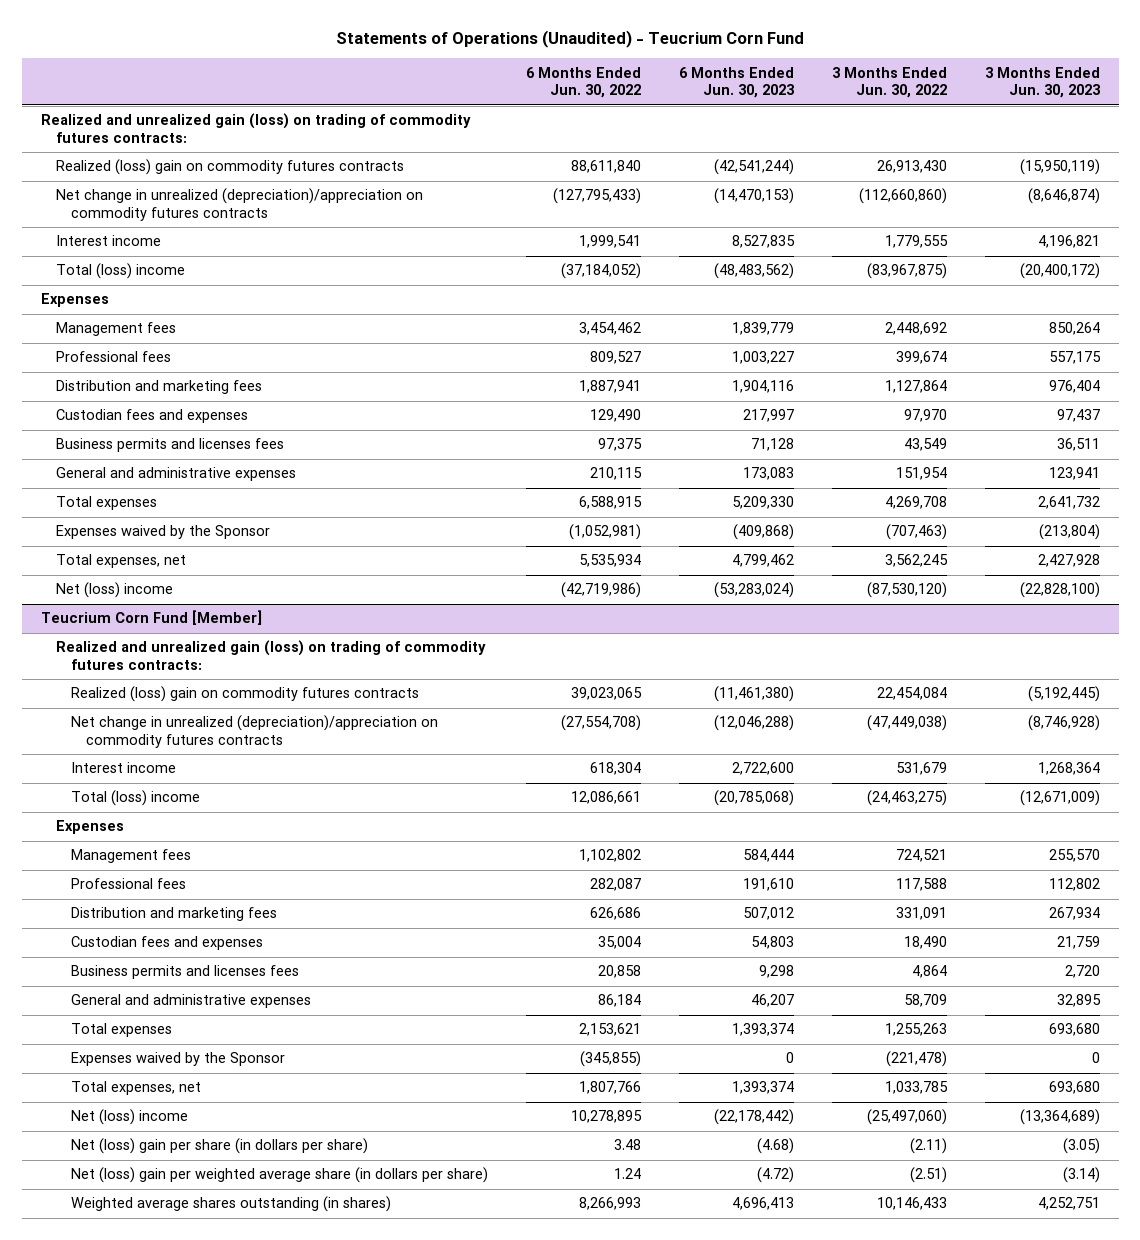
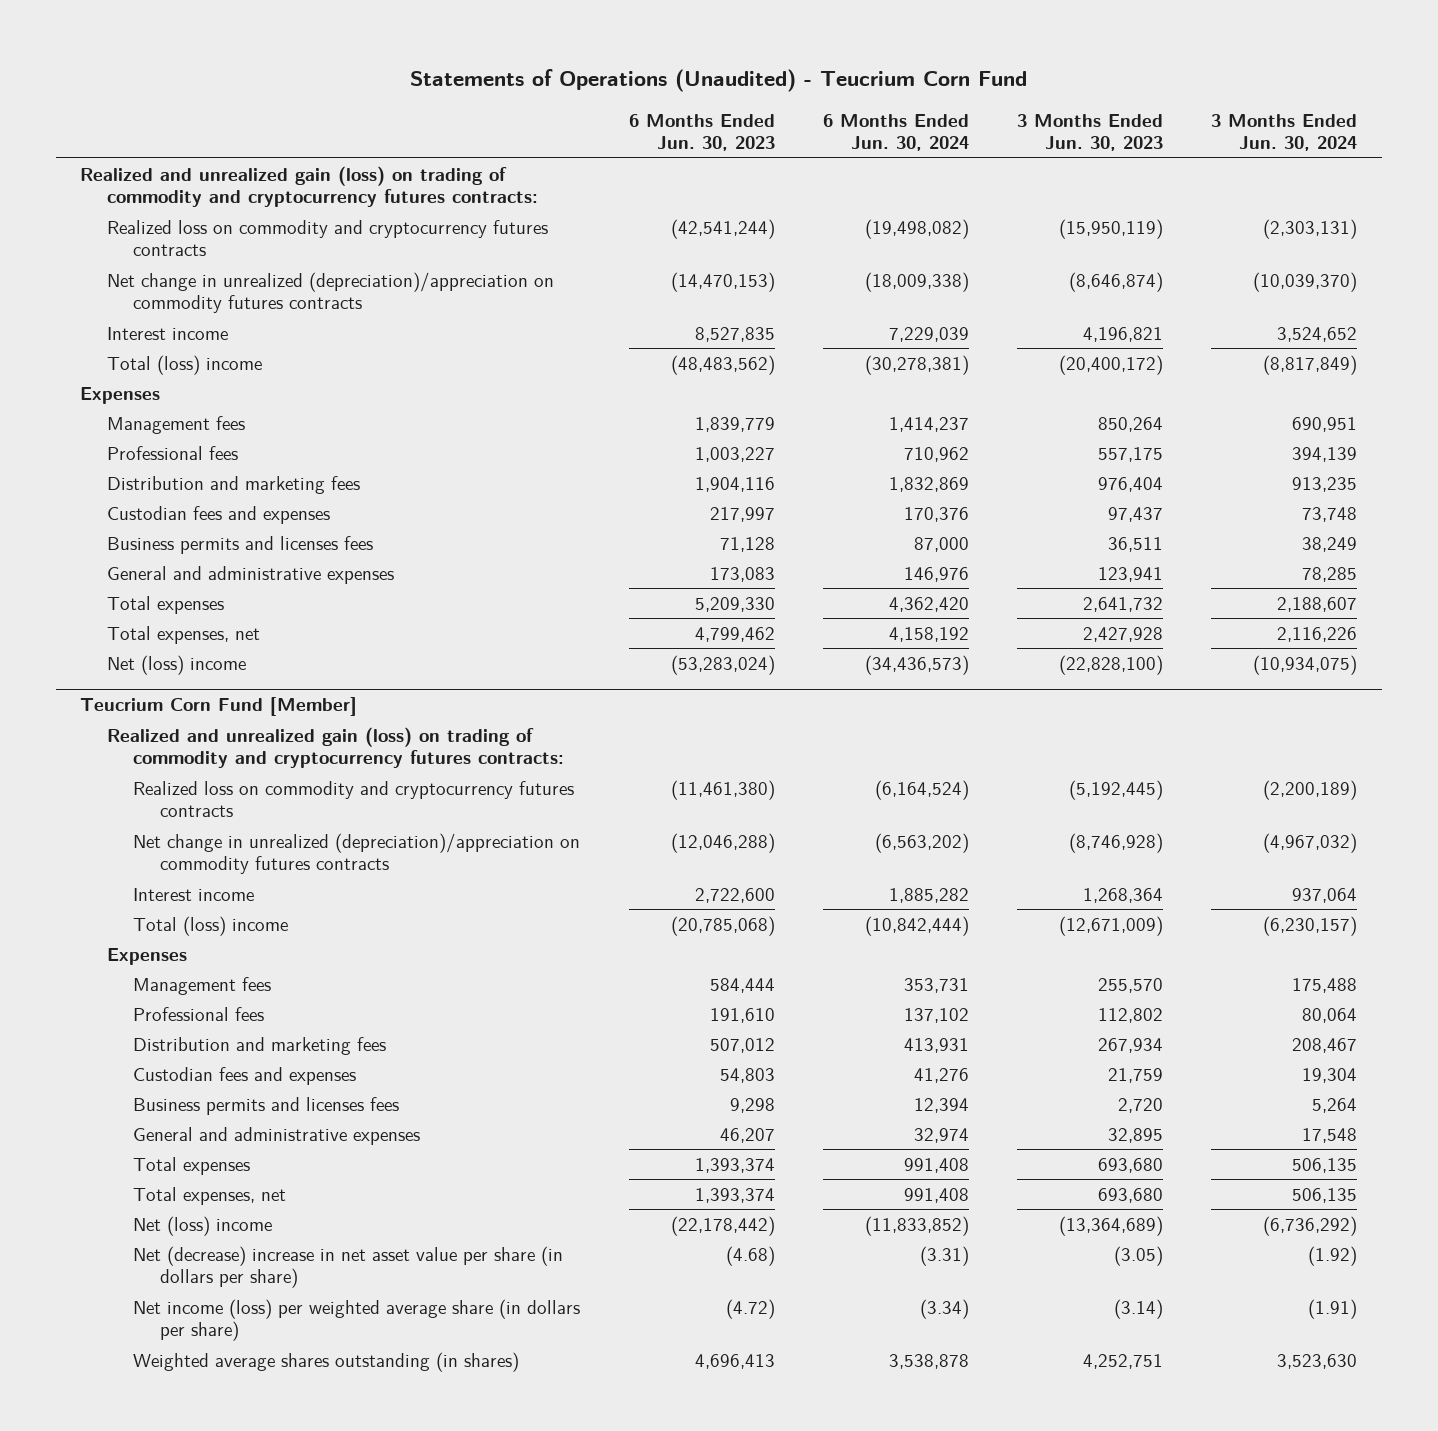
- | 6 Months Ended Jun. 30, 2022 | 6 Months Ended Jun. 30, 2023 | 3 Months Ended Jun. 30, 2022 | 3 Months Ended Jun. 30, 2023
+ | 6 Months Ended Jun. 30, 2023 | 6 Months Ended Jun. 30, 2024 | 3 Months Ended Jun. 30, 2023 | 3 Months Ended Jun. 30, 2024
- Realized and unrealized gain (loss) on trading of commodity futures contracts:
- Realized (loss) gain on commodity futures contracts | 88,611,840 | (42,541,244) | 26,913,430 | (15,950,119)
+ Realized and unrealized gain (loss) on trading of commodity and cryptocurrency futures contracts:
+ Realized loss on commodity and cryptocurrency futures contracts | (42,541,244) | (19,498,082) | (15,950,119) | (2,303,131)
- Expenses waived by the Sponsor | (1,052,981) | (409,868) | (707,463) | (213,804)
@ Teucrium Corn Fund [Member]
- Realized and unrealized gain (loss) on trading of commodity futures contracts:
- Realized (loss) gain on commodity futures contracts | 39,023,065 | (11,461,380) | 22,454,084 | (5,192,445)
+ Realized and unrealized gain (loss) on trading of commodity and cryptocurrency futures contracts:
+ Realized loss on commodity and cryptocurrency futures contracts | (11,461,380) | (6,164,524) | (5,192,445) | (2,200,189)
- Expenses waived by the Sponsor | (345,855) | 0 | (221,478) | 0
- Net (loss) gain per share (in dollars per share) | 3.48 | (4.68) | (2.11) | (3.05)
- Net (loss) gain per weighted average share (in dollars per share) | 1.24 | (4.72) | (2.51) | (3.14)
+ Net (decrease) increase in net asset value per share (in dollars per share) | (4.68) | (3.31) | (3.05) | (1.92)
+ Net income (loss) per weighted average share (in dollars per share) | (4.72) | (3.34) | (3.14) | (1.91)

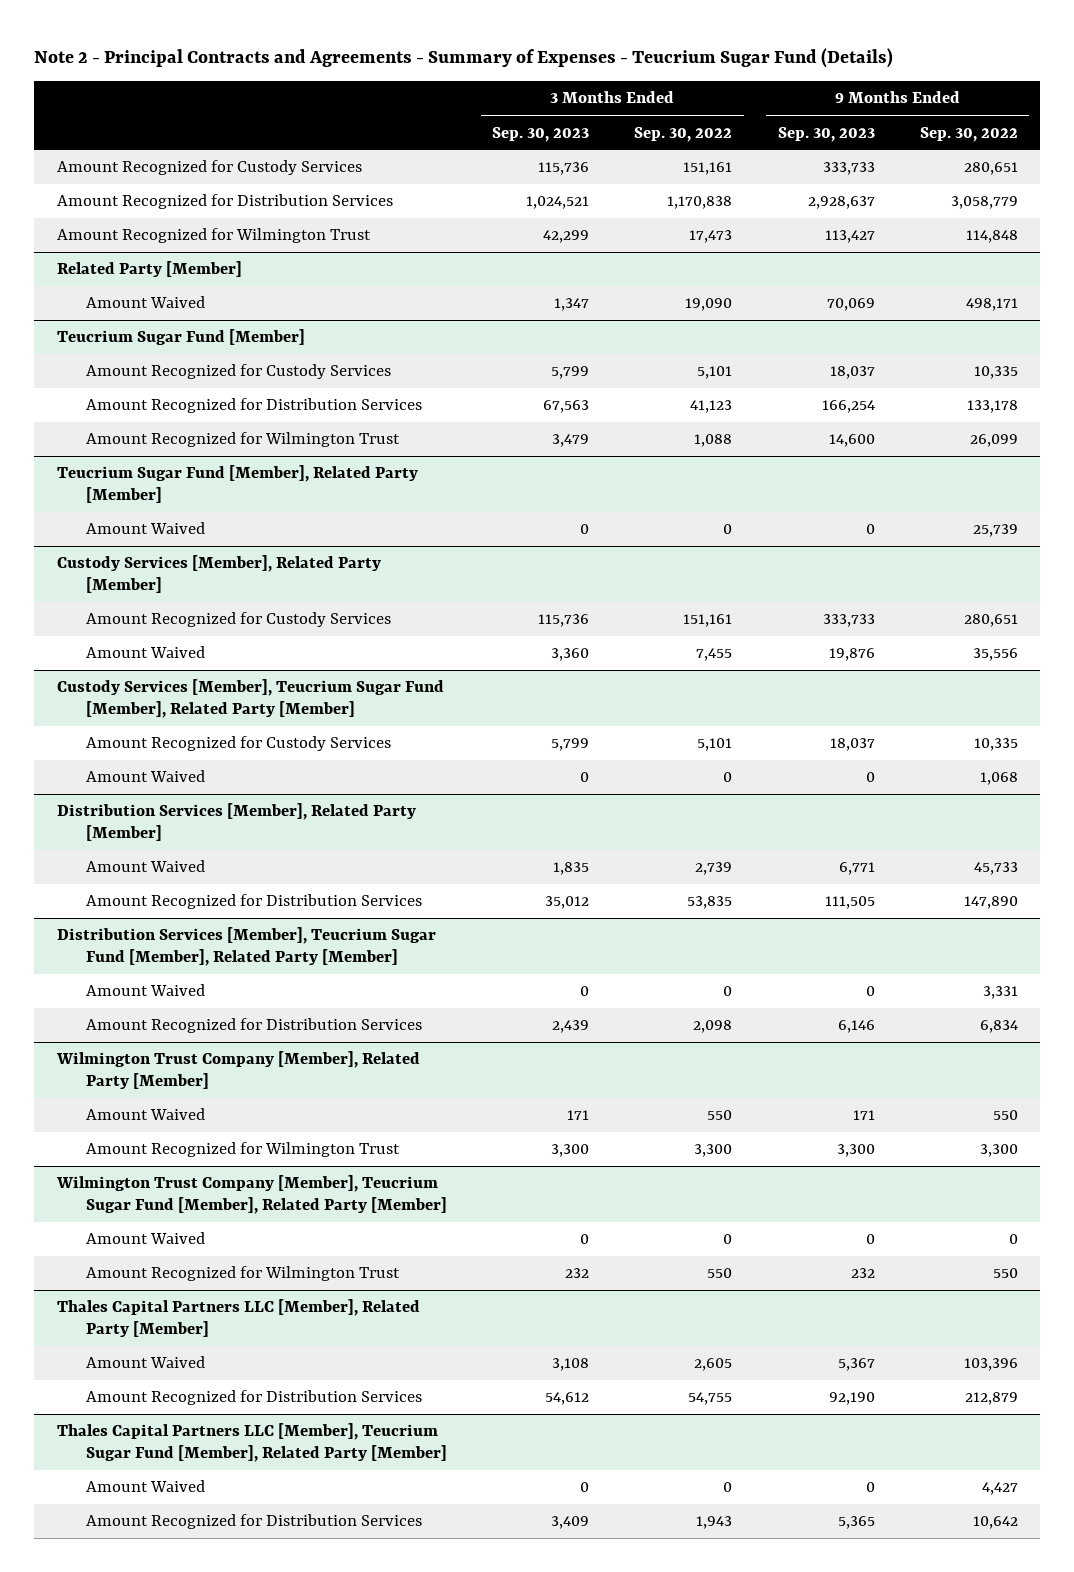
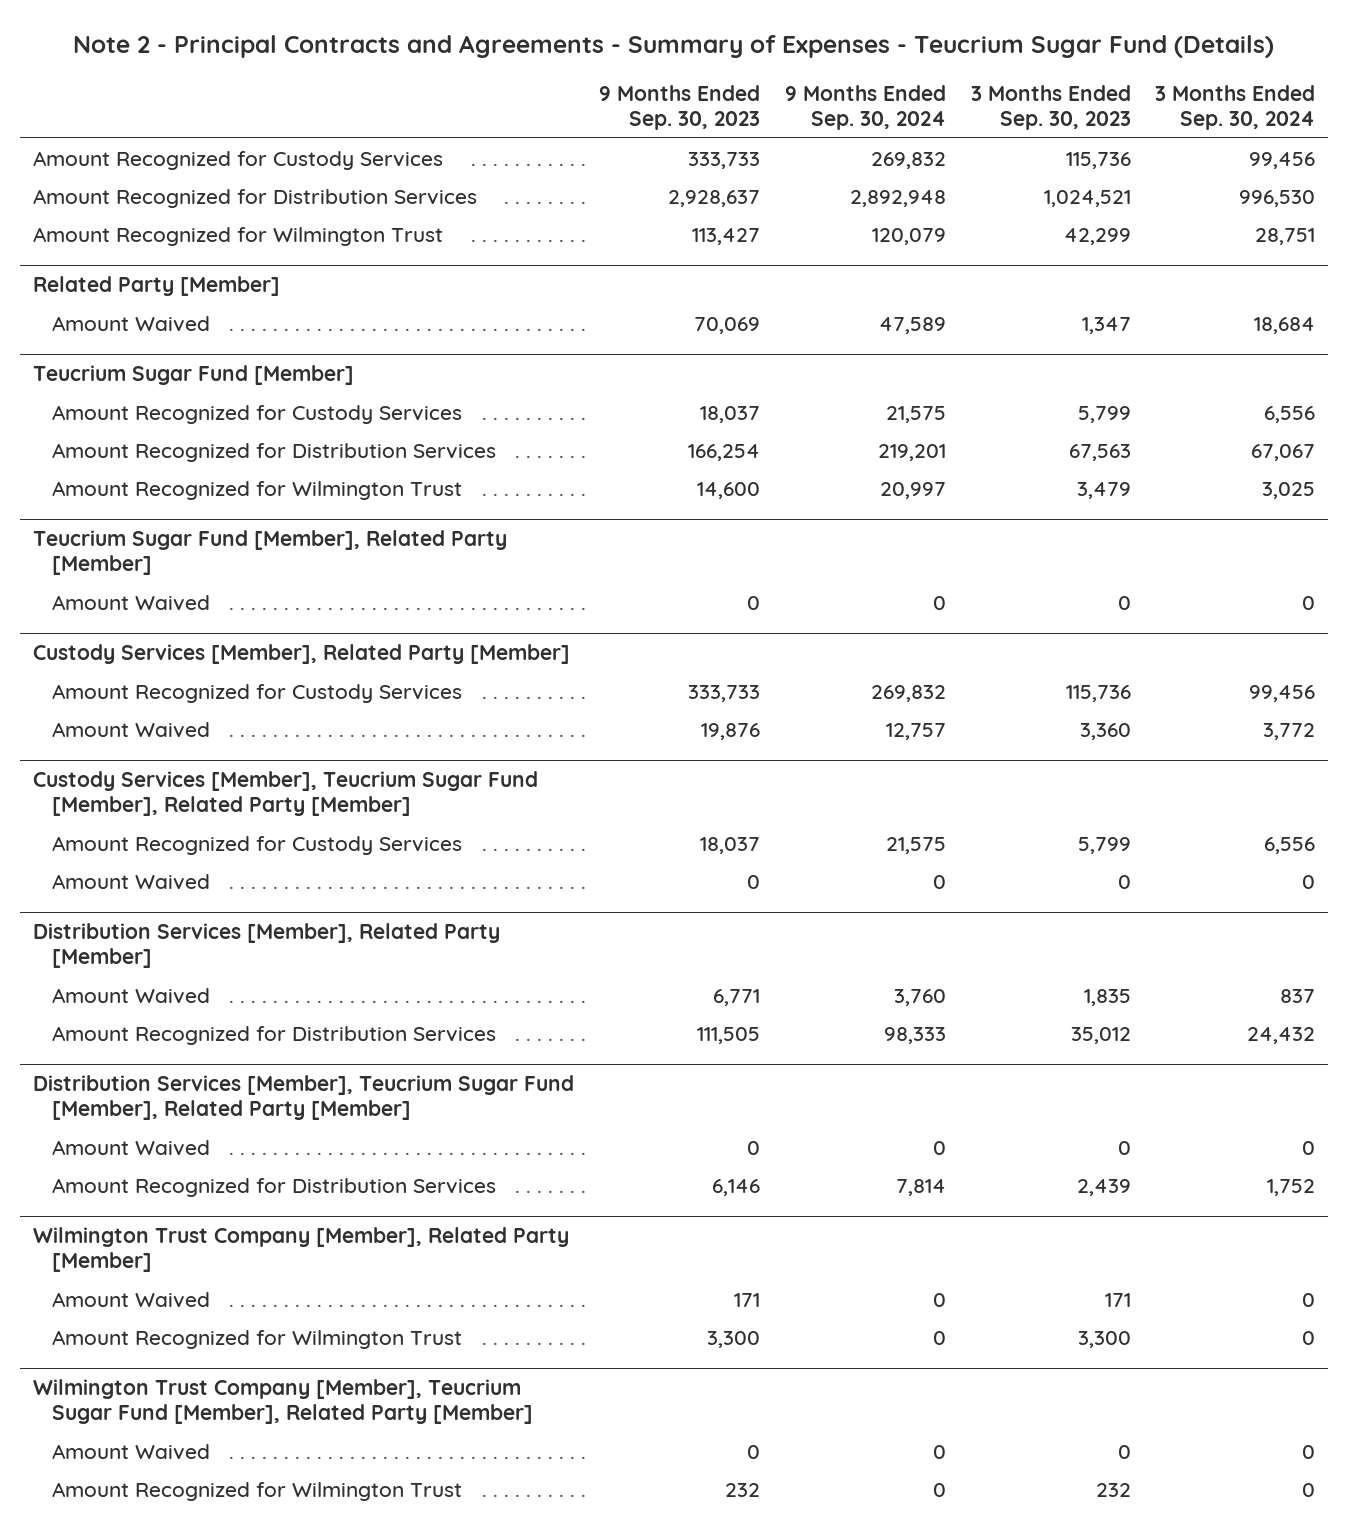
- | 3 Months Ended Sep. 30, 2023 | 3 Months Ended Sep. 30, 2022 | 9 Months Ended Sep. 30, 2023 | 9 Months Ended Sep. 30, 2022
+ | 9 Months Ended Sep. 30, 2023 | 9 Months Ended Sep. 30, 2024 | 3 Months Ended Sep. 30, 2023 | 3 Months Ended Sep. 30, 2024
- Thales Capital Partners LLC [Member], Related Party [Member]
- Amount Waived | 3,108 | 2,605 | 5,367 | 103,396
- Amount Recognized for Distribution Services | 54,612 | 54,755 | 92,190 | 212,879
- Thales Capital Partners LLC [Member], Teucrium Sugar Fund [Member], Related Party [Member]
- Amount Waived | 0 | 0 | 0 | 4,427
- Amount Recognized for Distribution Services | 3,409 | 1,943 | 5,365 | 10,642

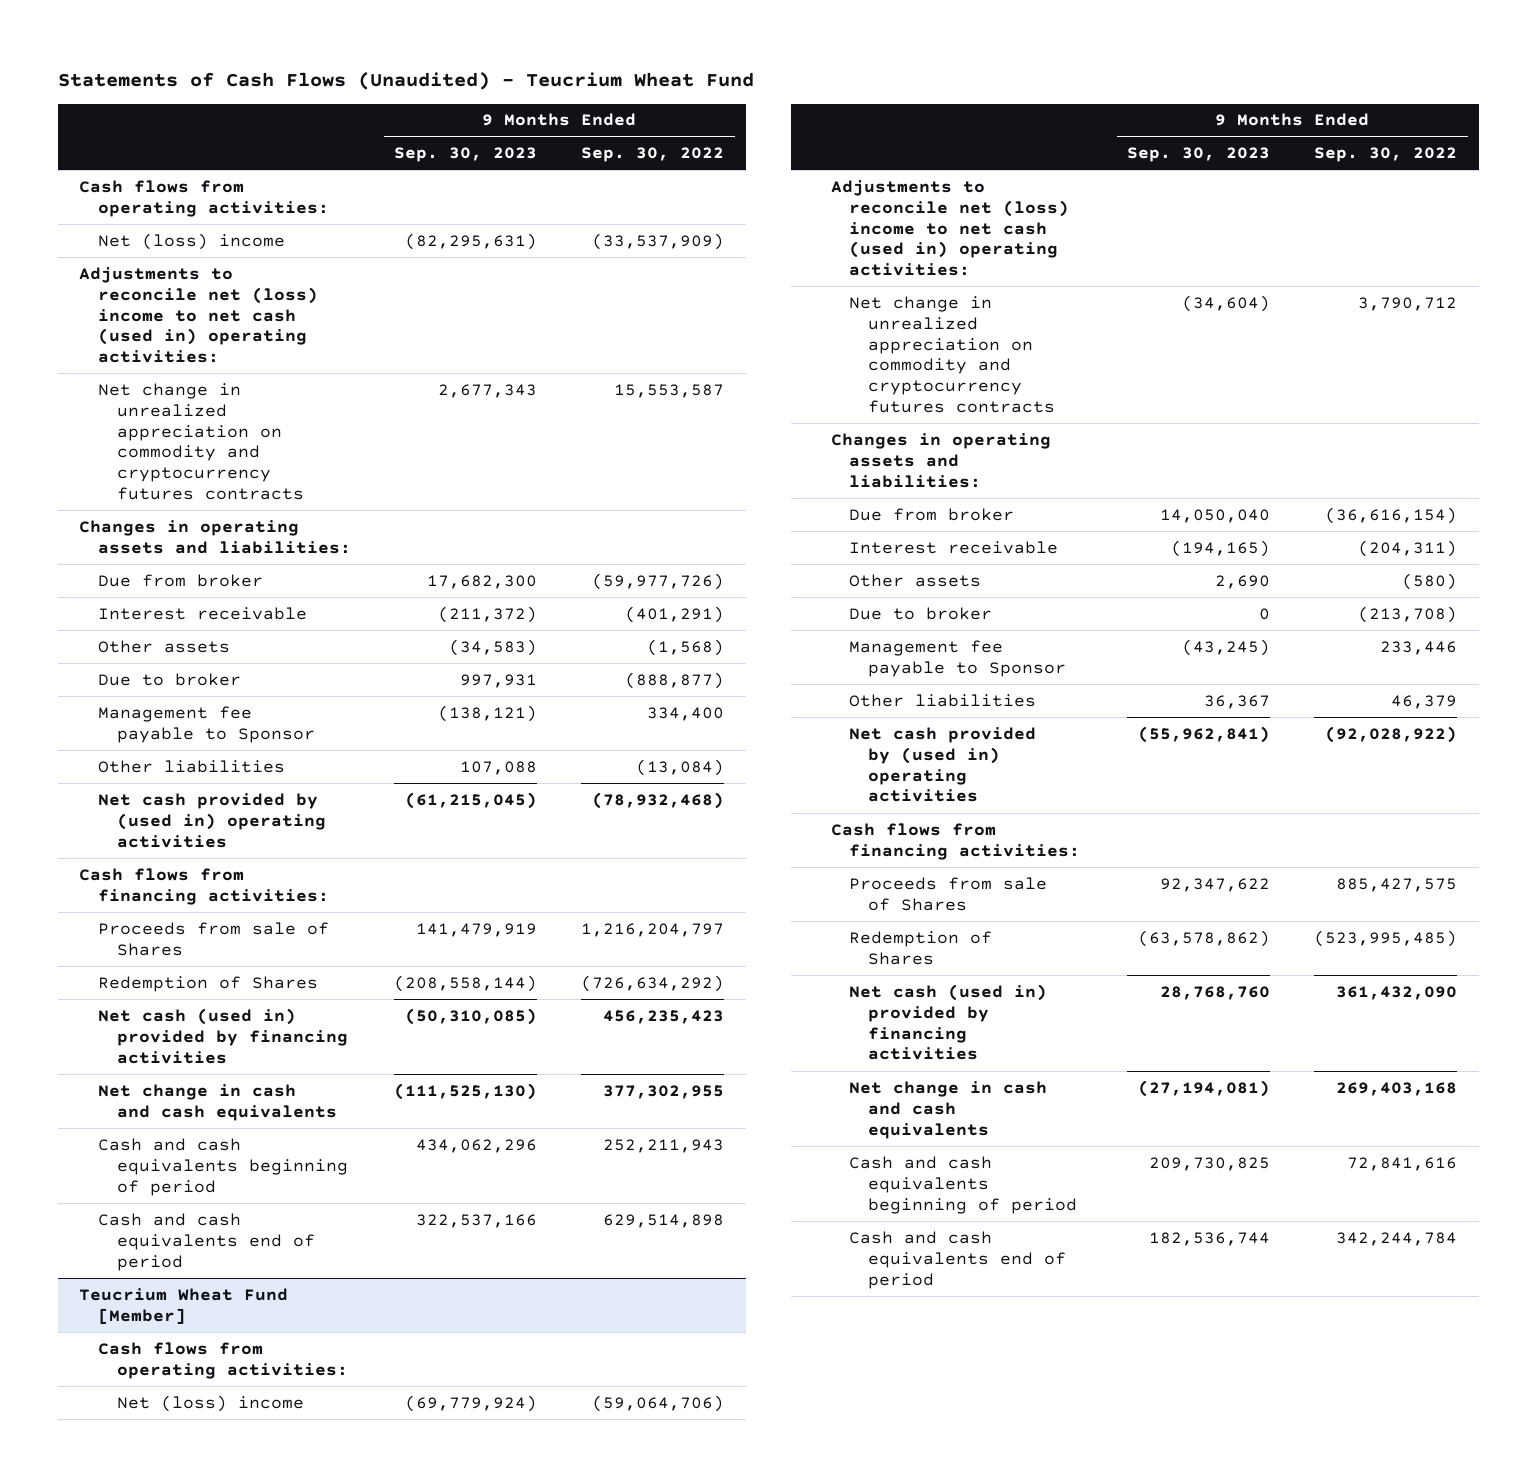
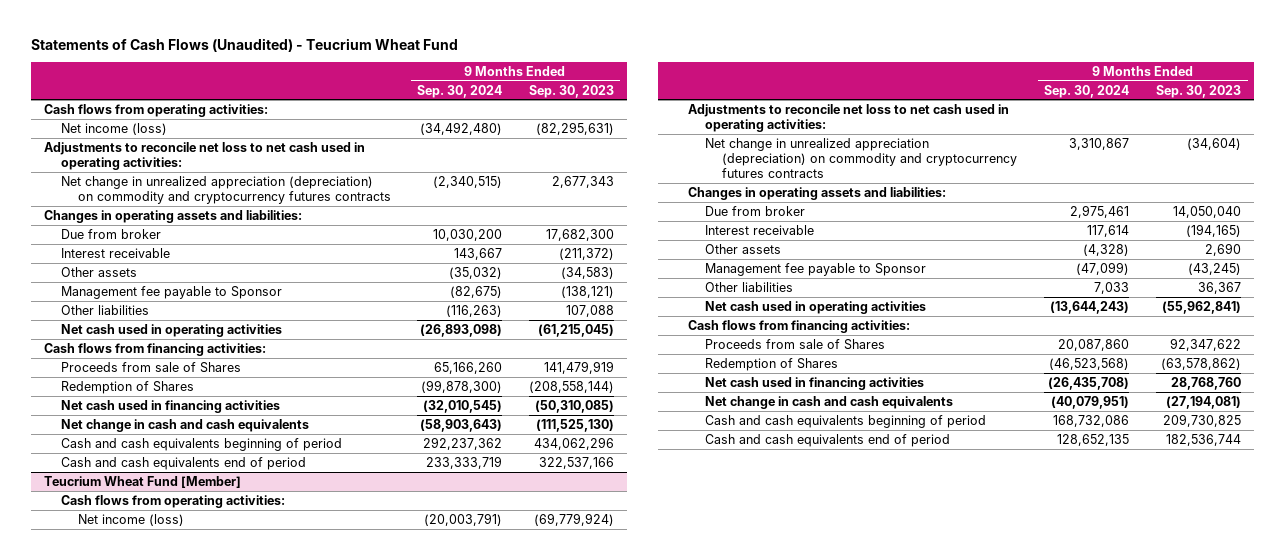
- | 9 Months Ended Sep. 30, 2023 | 9 Months Ended Sep. 30, 2022
+ | 9 Months Ended Sep. 30, 2024 | 9 Months Ended Sep. 30, 2023
- Net (loss) income | (82,295,631) | (33,537,909)
- Adjustments to reconcile net (loss) income to net cash (used in) operating activities:
- Net change in unrealized appreciation on commodity and cryptocurrency futures contracts | 2,677,343 | 15,553,587
+ Net income (loss) | (34,492,480) | (82,295,631)
+ Adjustments to reconcile net loss to net cash used in operating activities:
+ Net change in unrealized appreciation (depreciation) on commodity and cryptocurrency futures contracts | (2,340,515) | 2,677,343
- Due to broker | 997,931 | (888,877)
- Net cash provided by (used in) operating activities | (61,215,045) | (78,932,468)
+ Net cash used in operating activities | (26,893,098) | (61,215,045)
- Net cash (used in) provided by financing activities | (50,310,085) | 456,235,423
+ Net cash used in financing activities | (32,010,545) | (50,310,085)
@ Teucrium Wheat Fund [Member]
- Net (loss) income | (69,779,924) | (59,064,706)
- Adjustments to reconcile net (loss) income to net cash (used in) operating activities:
- Net change in unrealized appreciation on commodity and cryptocurrency futures contracts | (34,604) | 3,790,712
+ Net income (loss) | (20,003,791) | (69,779,924)
+ Adjustments to reconcile net loss to net cash used in operating activities:
+ Net change in unrealized appreciation (depreciation) on commodity and cryptocurrency futures contracts | 3,310,867 | (34,604)
- Due to broker | 0 | (213,708)
- Net cash provided by (used in) operating activities | (55,962,841) | (92,028,922)
+ Net cash used in operating activities | (13,644,243) | (55,962,841)
- Net cash (used in) provided by financing activities | 28,768,760 | 361,432,090
+ Net cash used in financing activities | (26,435,708) | 28,768,760

